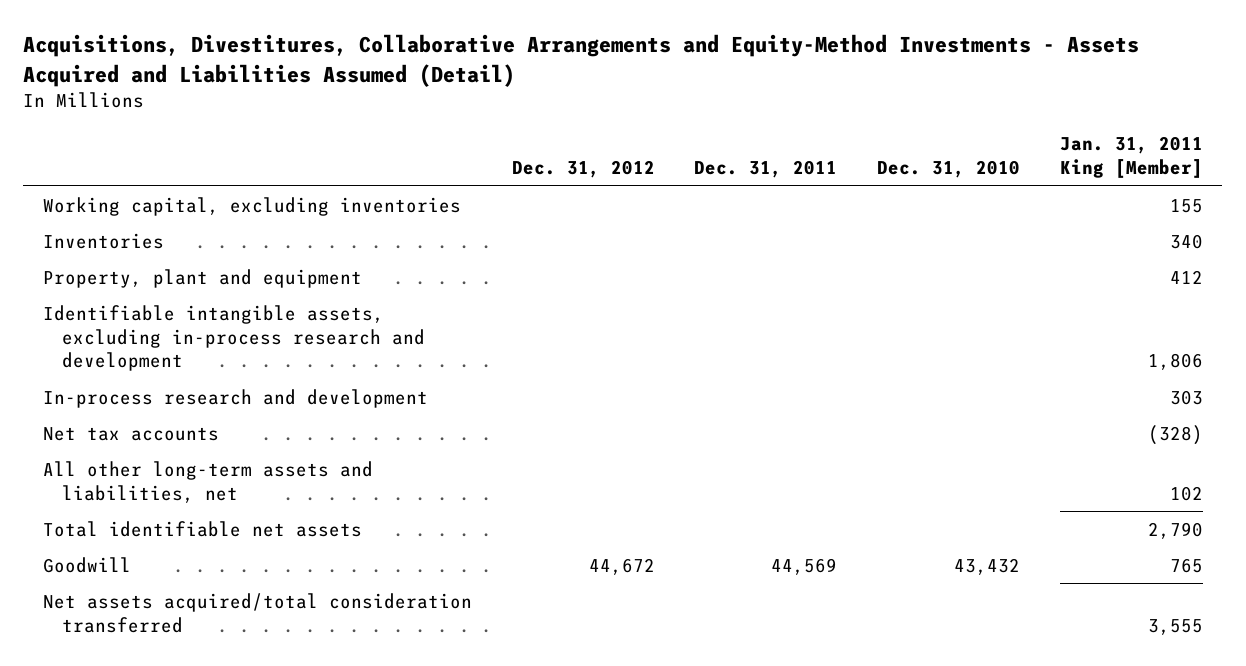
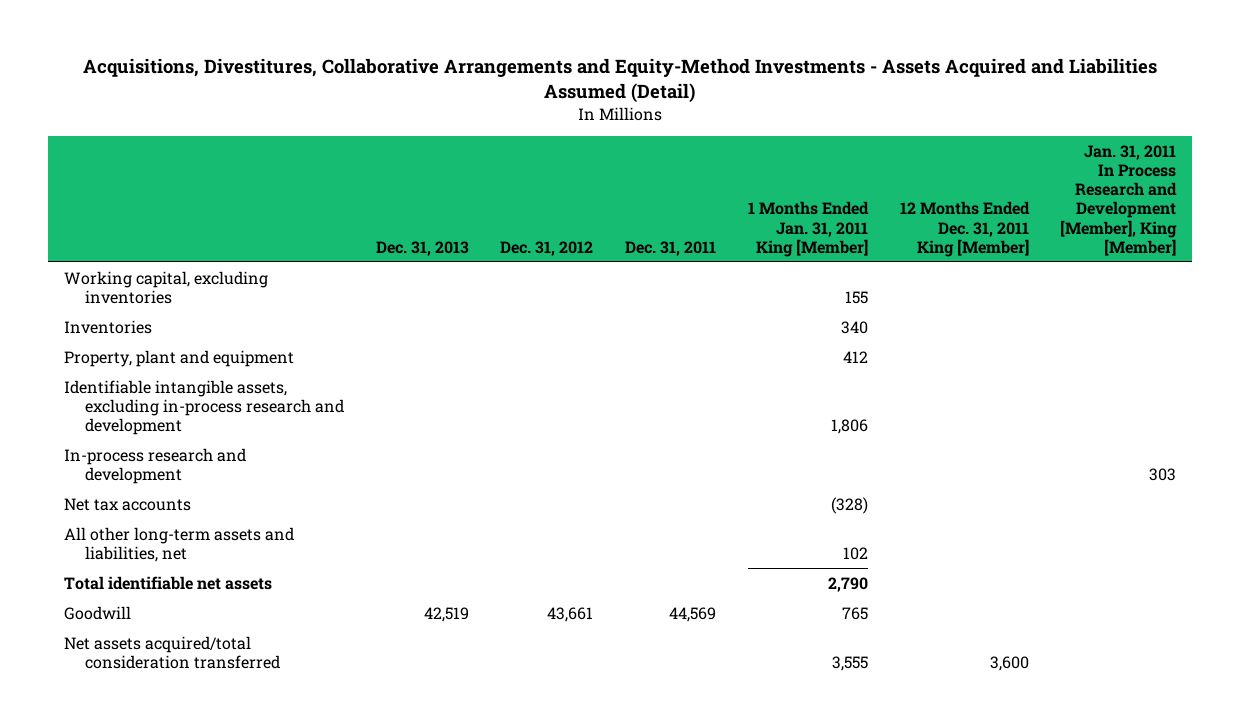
- | Dec. 31, 2012 | Dec. 31, 2011 | Dec. 31, 2010 | Jan. 31, 2011 King [Member]
+ | Dec. 31, 2013 | Dec. 31, 2012 | Dec. 31, 2011 | 1 Months Ended Jan. 31, 2011 King [Member] | 12 Months Ended Dec. 31, 2011 King [Member] | Jan. 31, 2011 In Process Research and Development [Member], King [Member]
- Goodwill | 44,672 | 44,569 | 43,432 | 765
+ Goodwill | 42,519 | 43,661 | 44,569 | 765 | |

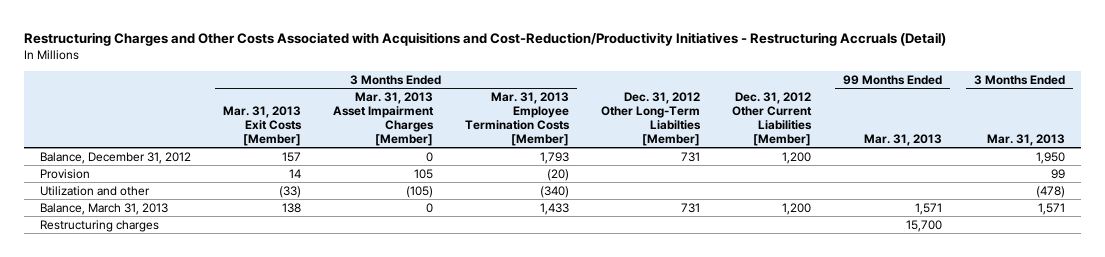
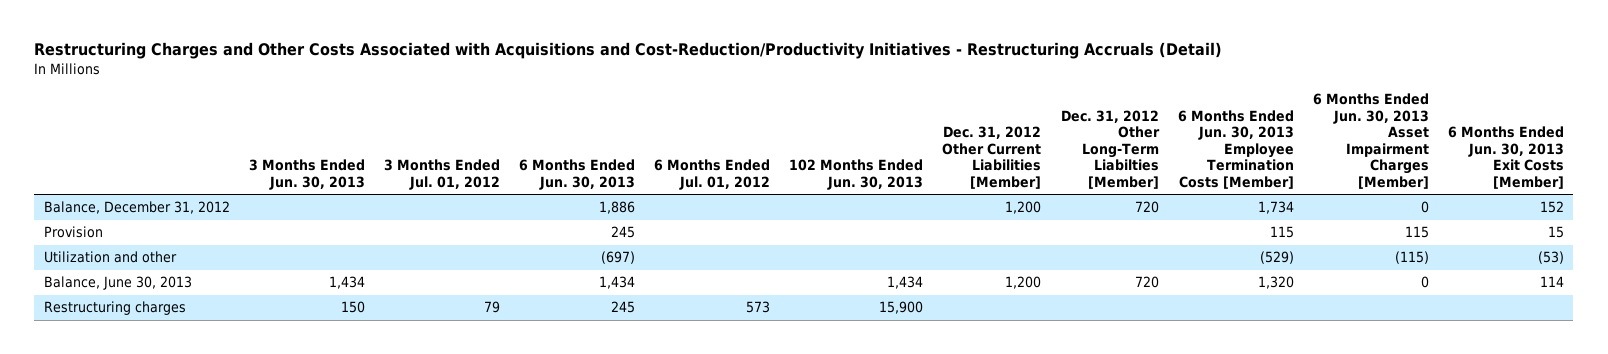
- | 3 Months Ended Mar. 31, 2013 Exit Costs [Member] | 3 Months Ended Mar. 31, 2013 Asset Impairment Charges [Member] | 3 Months Ended Mar. 31, 2013 Employee Termination Costs [Member] | Dec. 31, 2012 Other Long-Term Liabilties [Member] | Dec. 31, 2012 Other Current Liabilities [Member] | 99 Months Ended Mar. 31, 2013 | 3 Months Ended Mar. 31, 2013
+ | 3 Months Ended Jun. 30, 2013 | 3 Months Ended Jul. 01, 2012 | 6 Months Ended Jun. 30, 2013 | 6 Months Ended Jul. 01, 2012 | 102 Months Ended Jun. 30, 2013 | Dec. 31, 2012 Other Current Liabilities [Member] | Dec. 31, 2012 Other Long-Term Liabilties [Member] | 6 Months Ended Jun. 30, 2013 Employee Termination Costs [Member] | 6 Months Ended Jun. 30, 2013 Asset Impairment Charges [Member] | 6 Months Ended Jun. 30, 2013 Exit Costs [Member]
- Balance, December 31, 2012 | 157 | 0 | 1,793 | 731 | 1,200 | | 1,950
+ Balance, December 31, 2012 | | | 1,886 | | | 1,200 | 720 | 1,734 | 0 | 152
- Balance, March 31, 2013 | 138 | 0 | 1,433 | 731 | 1,200 | 1,571 | 1,571
+ Balance, June 30, 2013 | 1,434 | | 1,434 | | 1,434 | 1,200 | 720 | 1,320 | 0 | 114

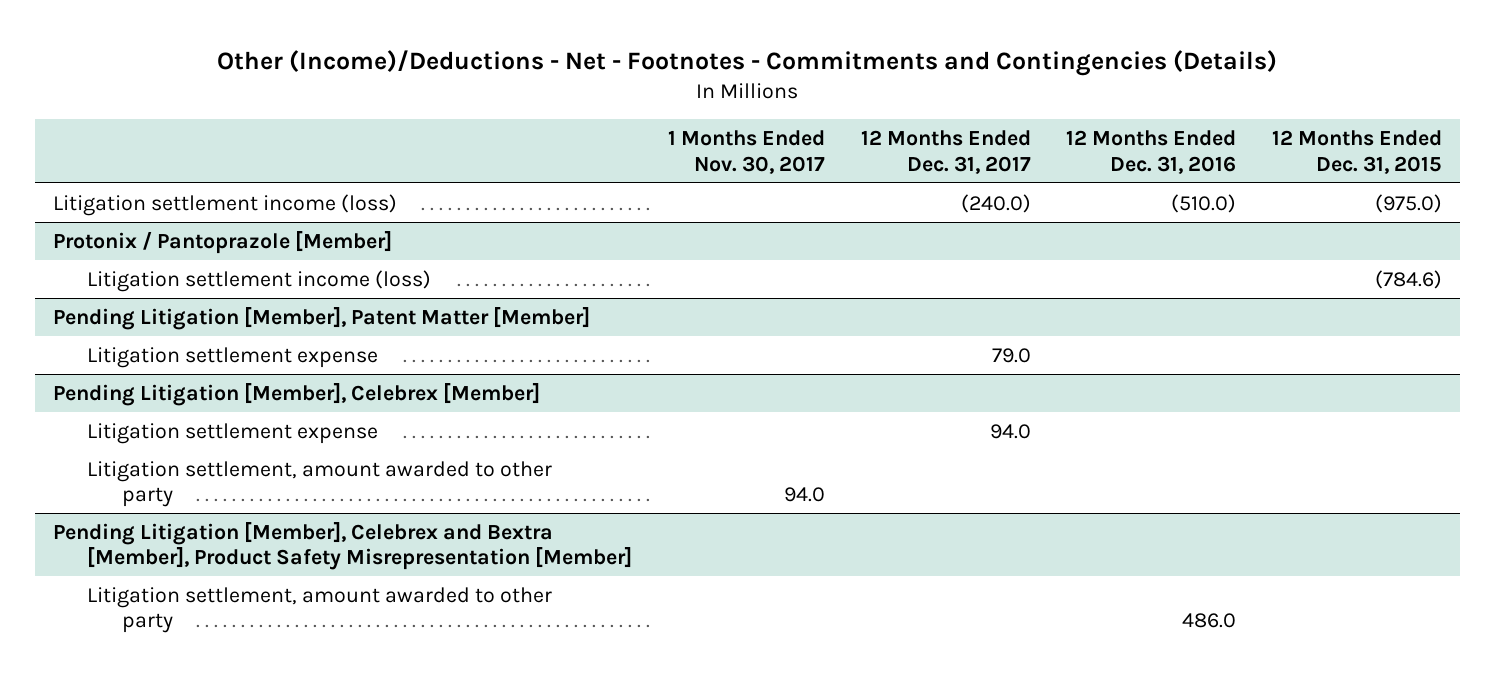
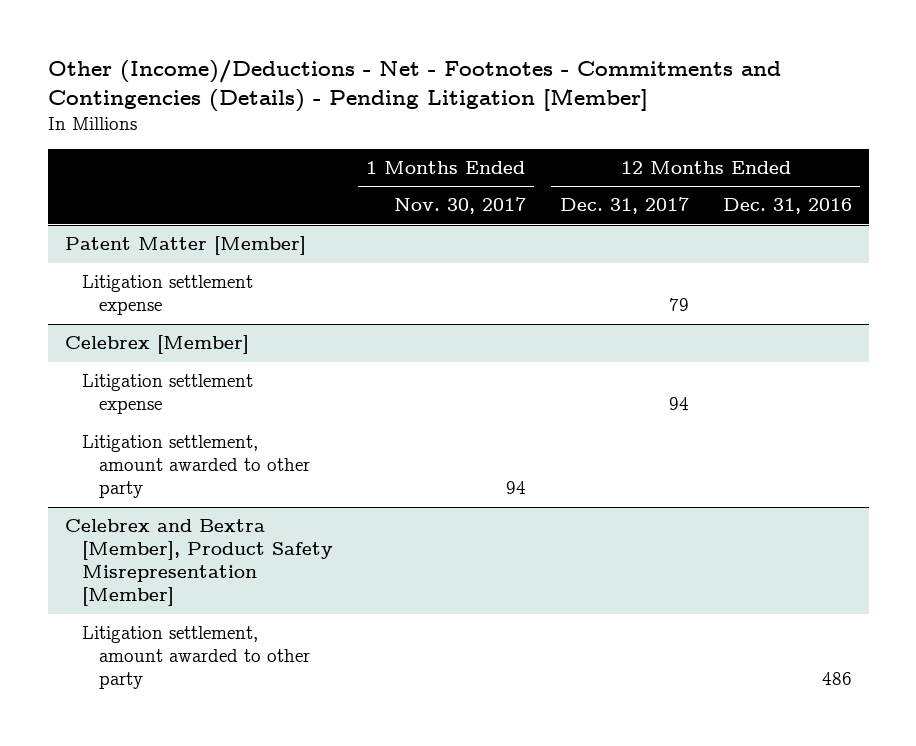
- Other (Income)/Deductions - Net - Footnotes - Commitments and Contingencies (Details)
+ Other (Income)/Deductions - Net - Footnotes - Commitments and Contingencies (Details) - Pending Litigation [Member]
- | 1 Months Ended Nov. 30, 2017 | 12 Months Ended Dec. 31, 2017 | 12 Months Ended Dec. 31, 2016 | 12 Months Ended Dec. 31, 2015
+ | 1 Months Ended Nov. 30, 2017 | 12 Months Ended Dec. 31, 2017 | 12 Months Ended Dec. 31, 2016
- Litigation settlement income (loss) | | (240.0) | (510.0) | (975.0)
- Protonix / Pantoprazole [Member]
- Litigation settlement income (loss) | | | | (784.6)
- Pending Litigation [Member], Patent Matter [Member]
- Litigation settlement expense | | 79.0 | |
- Pending Litigation [Member], Celebrex [Member]
- Litigation settlement expense | | 94.0 | |
- Litigation settlement, amount awarded to other party | 94.0 | | |
- Pending Litigation [Member], Celebrex and Bextra [Member], Product Safety Misrepresentation [Member]
- Litigation settlement, amount awarded to other party | | | 486.0 |
+ Patent Matter [Member]
+ Litigation settlement expense | | 79 |
+ Celebrex [Member]
+ Litigation settlement expense | | 94 |
+ Litigation settlement, amount awarded to other party | 94 | |
+ Celebrex and Bextra [Member], Product Safety Misrepresentation [Member]
+ Litigation settlement, amount awarded to other party | | | 486

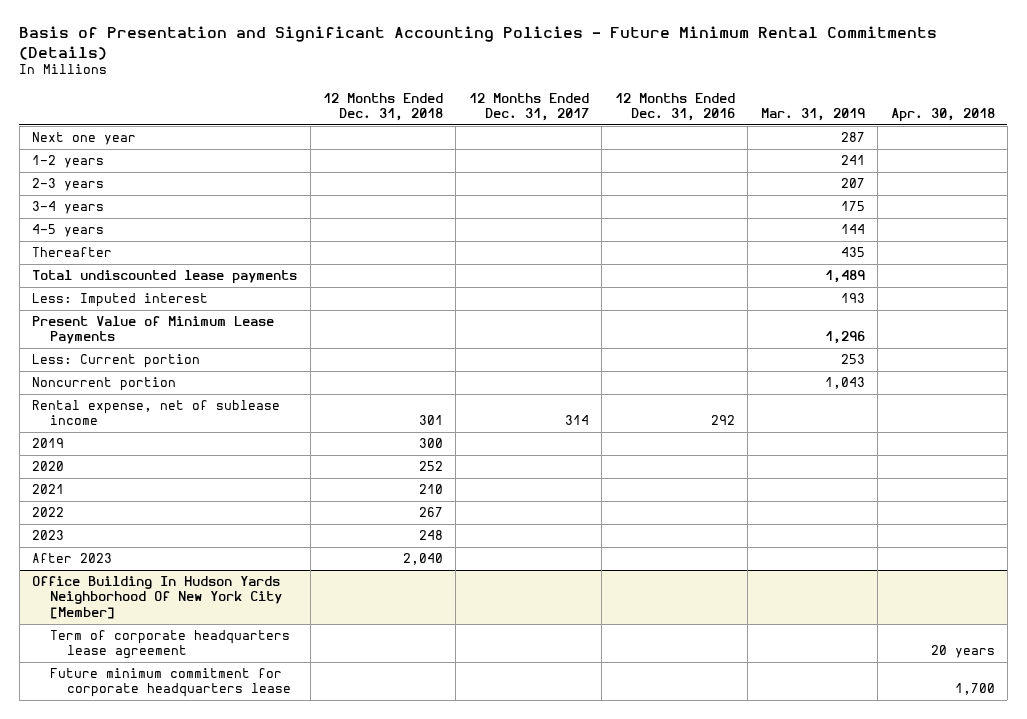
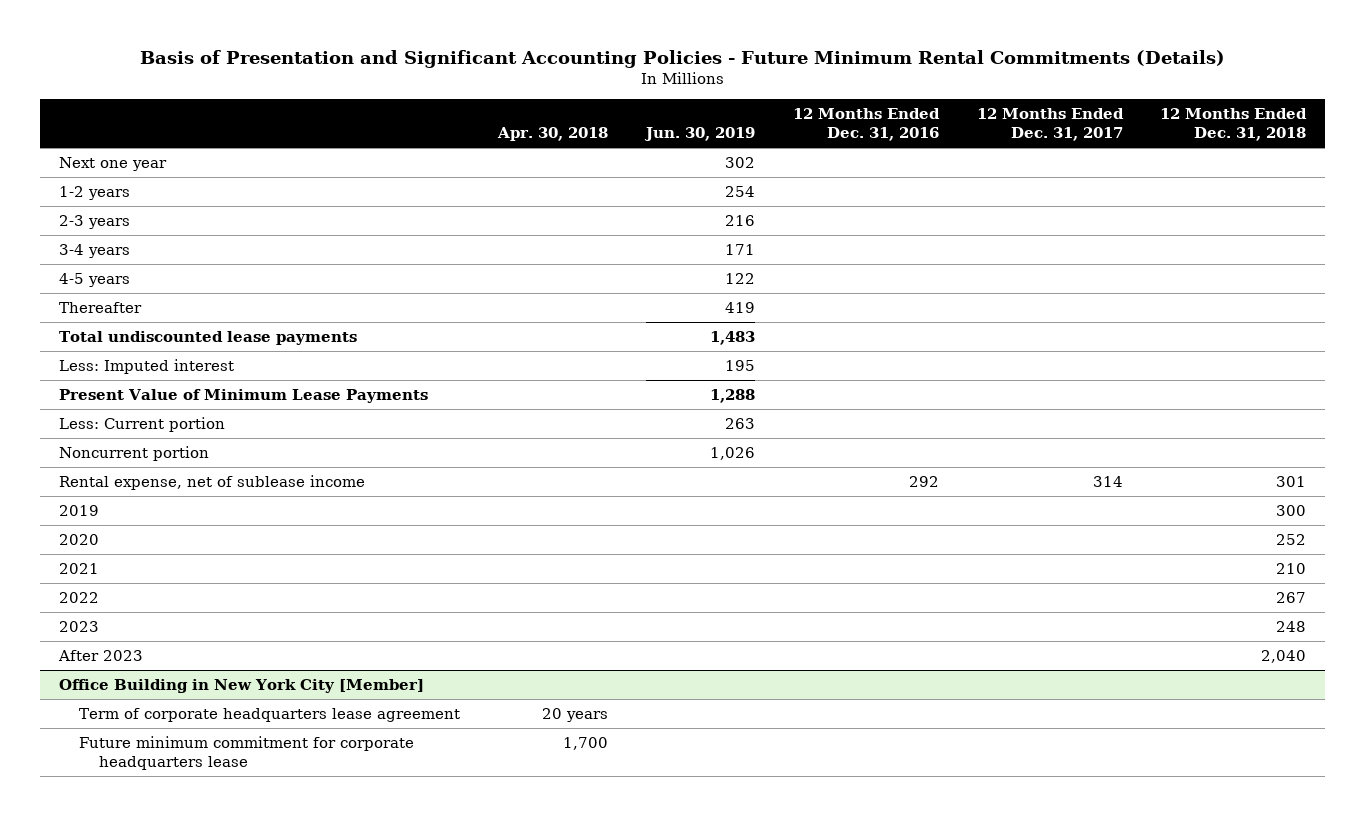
- | 12 Months Ended Dec. 31, 2018 | 12 Months Ended Dec. 31, 2017 | 12 Months Ended Dec. 31, 2016 | Mar. 31, 2019 | Apr. 30, 2018
+ | Apr. 30, 2018 | Jun. 30, 2019 | 12 Months Ended Dec. 31, 2016 | 12 Months Ended Dec. 31, 2017 | 12 Months Ended Dec. 31, 2018
- Office Building In Hudson Yards Neighborhood Of New York City [Member]
+ Office Building in New York City [Member]

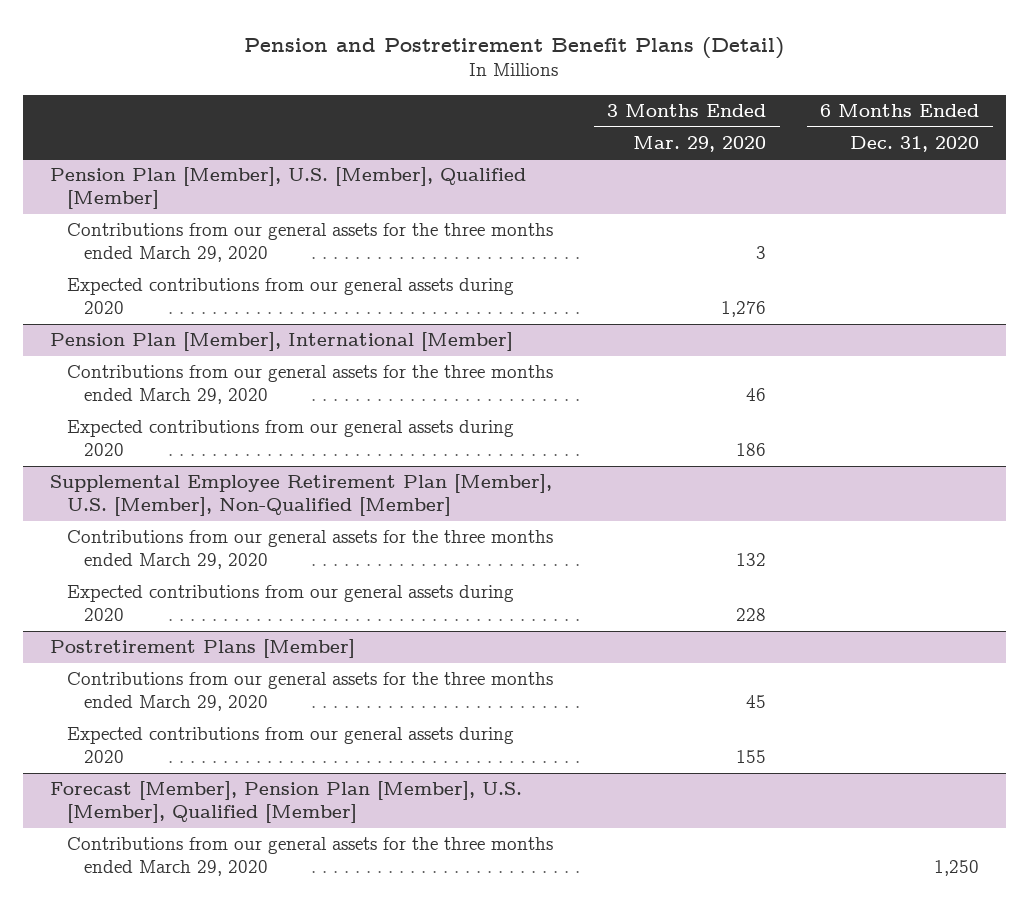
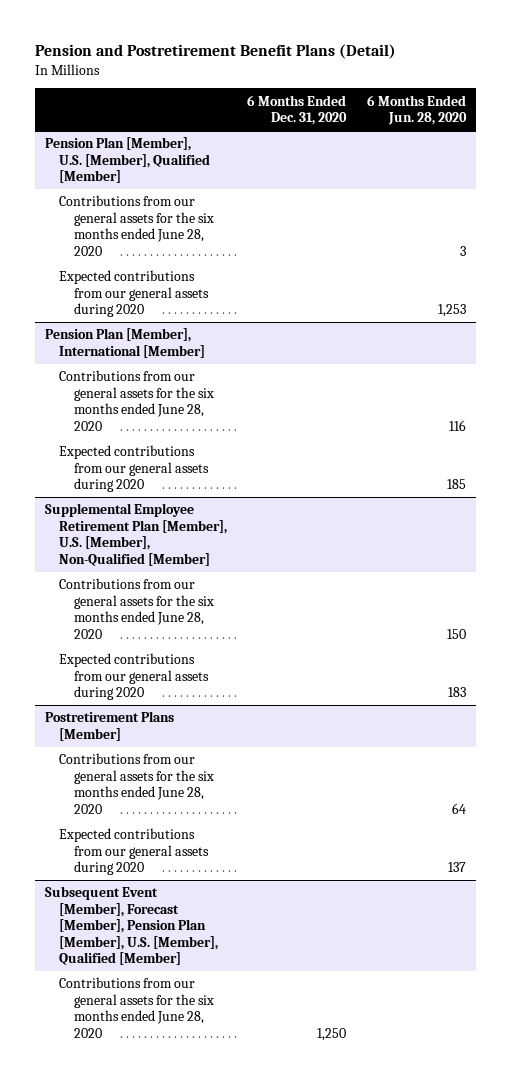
- | 3 Months Ended Mar. 29, 2020 | 6 Months Ended Dec. 31, 2020
+ | 6 Months Ended Dec. 31, 2020 | 6 Months Ended Jun. 28, 2020
@ Pension Plan [Member], U.S. [Member], Qualified [Member]
- Contributions from our general assets for the three months ended March 29, 2020 | 3 |
+ Contributions from our general assets for the six months ended June 28, 2020 | | 3
@ Pension Plan [Member], International [Member]
- Contributions from our general assets for the three months ended March 29, 2020 | 46 |
+ Contributions from our general assets for the six months ended June 28, 2020 | | 116
@ Supplemental Employee Retirement Plan [Member], U.S. [Member], Non-Qualified [Member]
- Contributions from our general assets for the three months ended March 29, 2020 | 132 |
+ Contributions from our general assets for the six months ended June 28, 2020 | | 150
@ Postretirement Plans [Member]
- Contributions from our general assets for the three months ended March 29, 2020 | 45 |
+ Contributions from our general assets for the six months ended June 28, 2020 | | 64
- Forecast [Member], Pension Plan [Member], U.S. [Member], Qualified [Member]
- Contributions from our general assets for the three months ended March 29, 2020 | | 1,250
+ Subsequent Event [Member], Forecast [Member], Pension Plan [Member], U.S. [Member], Qualified [Member]
+ Contributions from our general assets for the six months ended June 28, 2020 | 1,250 |

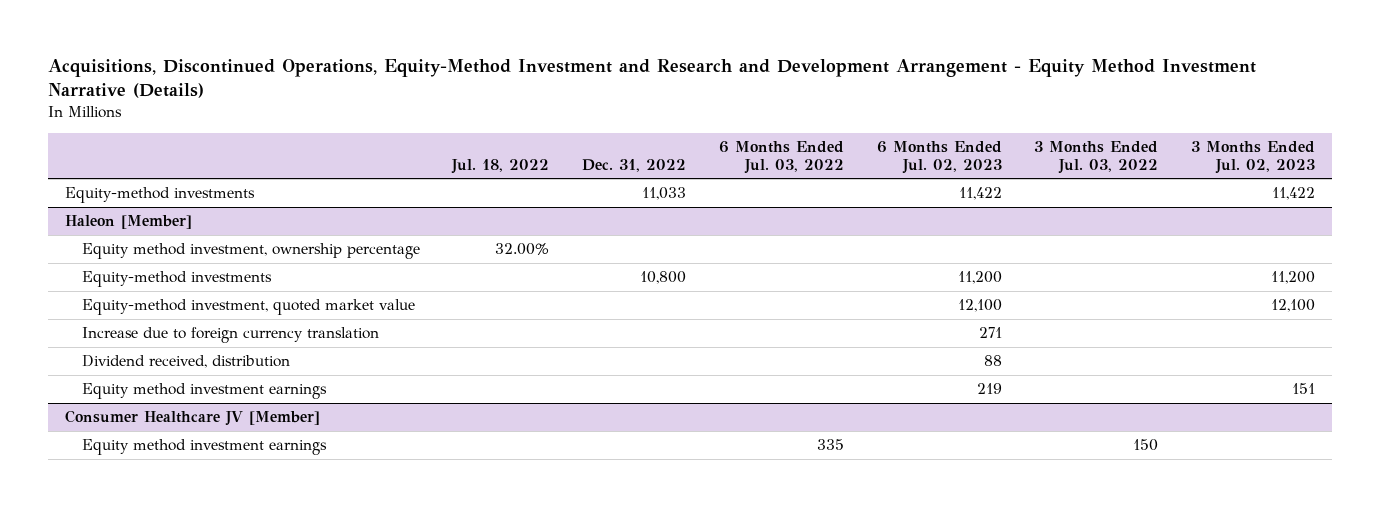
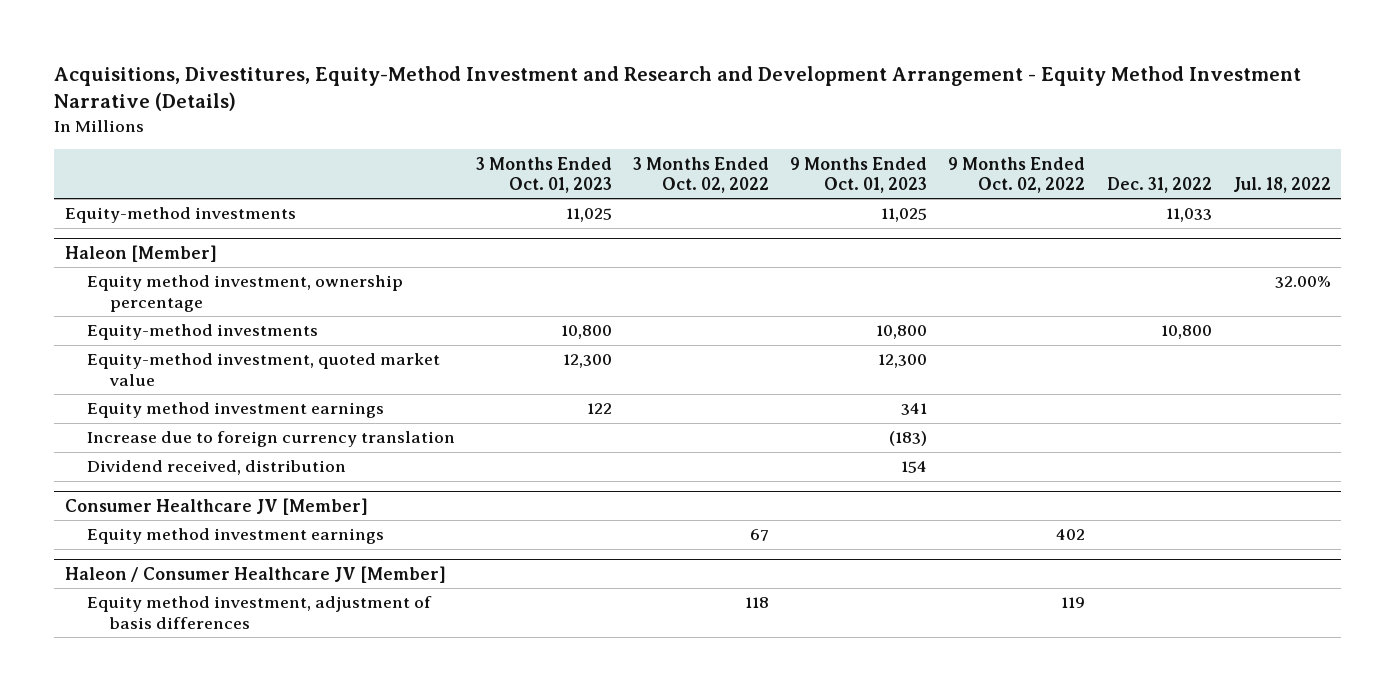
- Acquisitions, Discontinued Operations, Equity-Method Investment and Research and Development Arrangement - Equity Method Investment Narrative (Details)
+ Acquisitions, Divestitures, Equity-Method Investment and Research and Development Arrangement - Equity Method Investment Narrative (Details)
- | Jul. 18, 2022 | Dec. 31, 2022 | 6 Months Ended Jul. 03, 2022 | 6 Months Ended Jul. 02, 2023 | 3 Months Ended Jul. 03, 2022 | 3 Months Ended Jul. 02, 2023
+ | 3 Months Ended Oct. 01, 2023 | 3 Months Ended Oct. 02, 2022 | 9 Months Ended Oct. 01, 2023 | 9 Months Ended Oct. 02, 2022 | Dec. 31, 2022 | Jul. 18, 2022
@ Haleon [Member]
moved up: Equity method investment earnings | 122 | | 341 | | |
+ Haleon / Consumer Healthcare JV [Member]
+ Equity method investment, adjustment of basis differences | | 118 | | 119 | |

